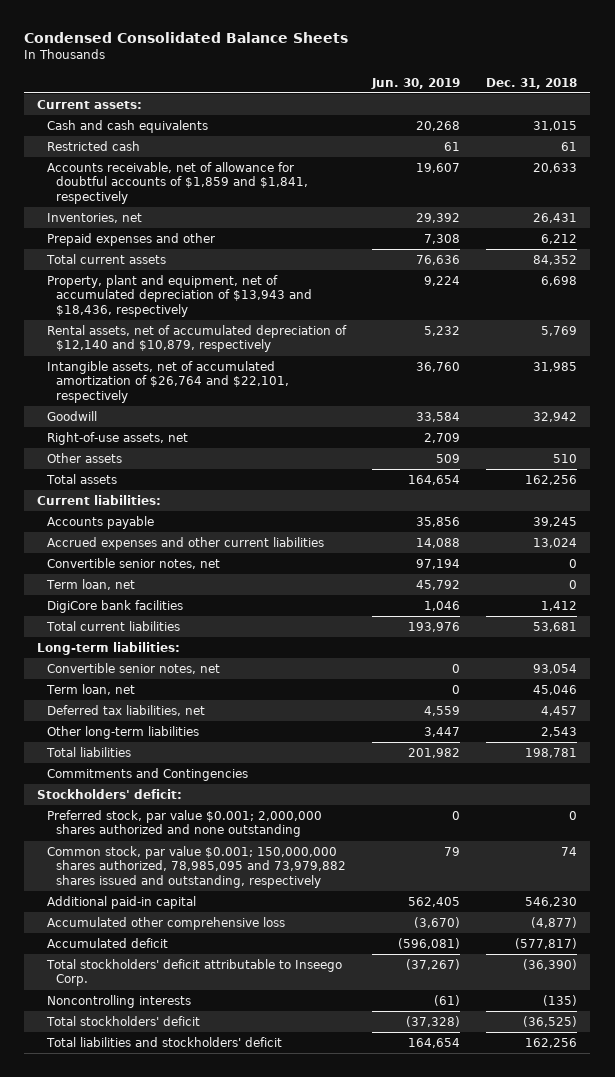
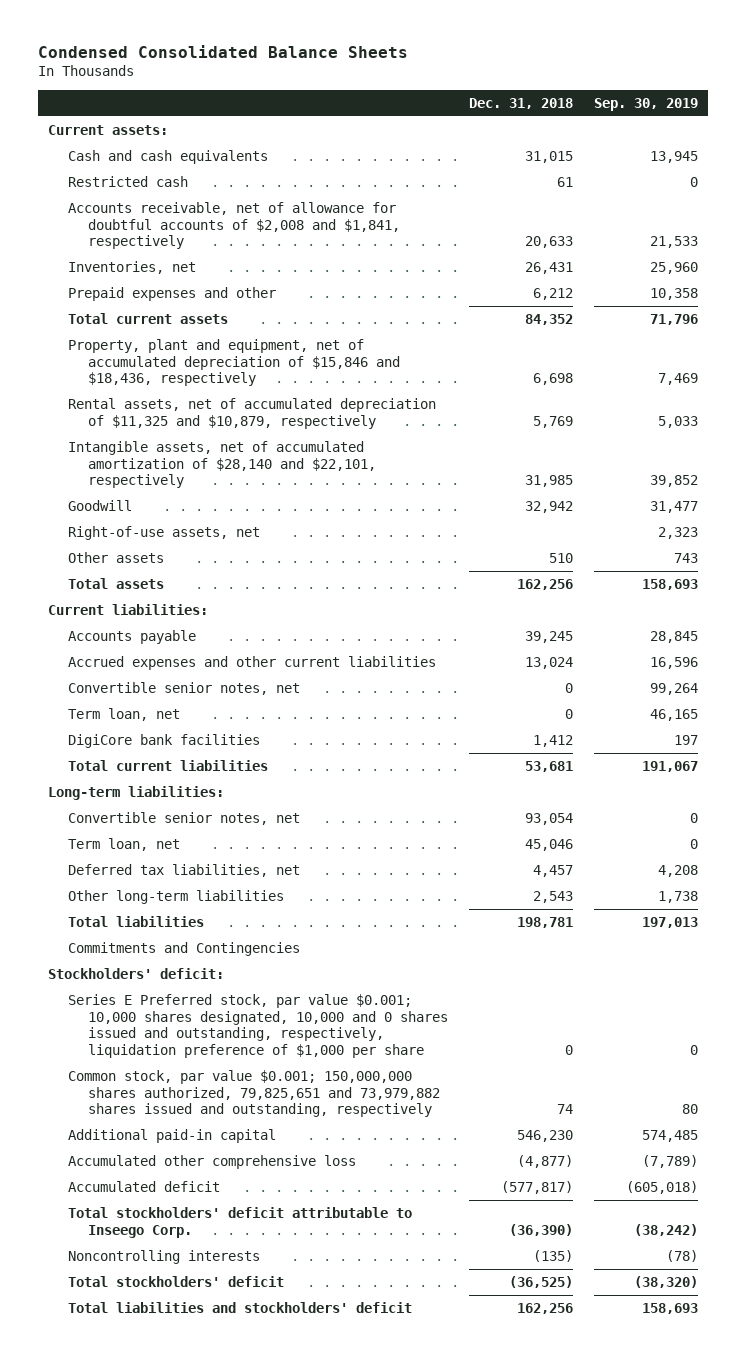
- | Jun. 30, 2019 | Dec. 31, 2018
+ | Dec. 31, 2018 | Sep. 30, 2019
- Accounts receivable, net of allowance for doubtful accounts of $1,859 and $1,841, respectively | 19,607 | 20,633
+ Accounts receivable, net of allowance for doubtful accounts of $2,008 and $1,841, respectively | 20,633 | 21,533
- Property, plant and equipment, net of accumulated depreciation of $13,943 and $18,436, respectively | 9,224 | 6,698
- Rental assets, net of accumulated depreciation of $12,140 and $10,879, respectively | 5,232 | 5,769
- Intangible assets, net of accumulated amortization of $26,764 and $22,101, respectively | 36,760 | 31,985
+ Property, plant and equipment, net of accumulated depreciation of $15,846 and $18,436, respectively | 6,698 | 7,469
+ Rental assets, net of accumulated depreciation of $11,325 and $10,879, respectively | 5,769 | 5,033
+ Intangible assets, net of accumulated amortization of $28,140 and $22,101, respectively | 31,985 | 39,852
- Preferred stock, par value $0.001; 2,000,000 shares authorized and none outstanding | 0 | 0
- Common stock, par value $0.001; 150,000,000 shares authorized, 78,985,095 and 73,979,882 shares issued and outstanding, respectively | 79 | 74
+ Series E Preferred stock, par value $0.001; 10,000 shares designated, 10,000 and 0 shares issued and outstanding, respectively, liquidation preference of $1,000 per share | 0 | 0
+ Common stock, par value $0.001; 150,000,000 shares authorized, 79,825,651 and 73,979,882 shares issued and outstanding, respectively | 74 | 80

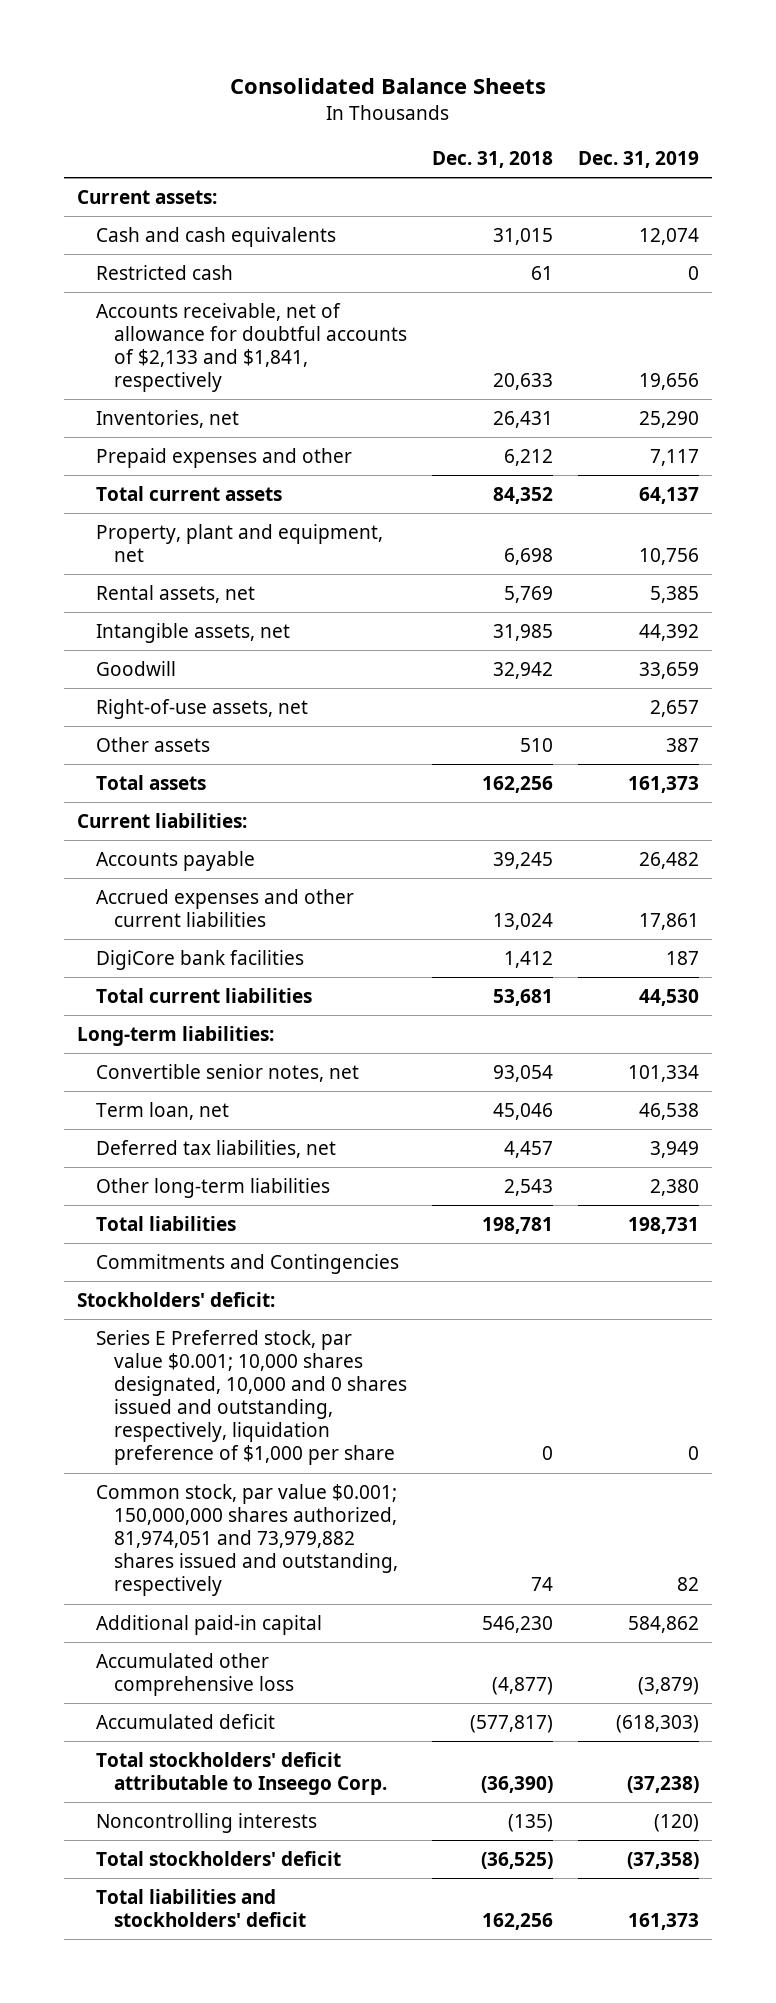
- Condensed Consolidated Balance Sheets
+ Consolidated Balance Sheets
- | Dec. 31, 2018 | Sep. 30, 2019
+ | Dec. 31, 2018 | Dec. 31, 2019
- Accounts receivable, net of allowance for doubtful accounts of $2,008 and $1,841, respectively | 20,633 | 21,533
+ Accounts receivable, net of allowance for doubtful accounts of $2,133 and $1,841, respectively | 20,633 | 19,656
- Property, plant and equipment, net of accumulated depreciation of $15,846 and $18,436, respectively | 6,698 | 7,469
- Rental assets, net of accumulated depreciation of $11,325 and $10,879, respectively | 5,769 | 5,033
- Intangible assets, net of accumulated amortization of $28,140 and $22,101, respectively | 31,985 | 39,852
+ Property, plant and equipment, net | 6,698 | 10,756
+ Rental assets, net | 5,769 | 5,385
+ Intangible assets, net | 31,985 | 44,392
- Convertible senior notes, net | 0 | 99,264
- Term loan, net | 0 | 46,165
- Common stock, par value $0.001; 150,000,000 shares authorized, 79,825,651 and 73,979,882 shares issued and outstanding, respectively | 74 | 80
+ Common stock, par value $0.001; 150,000,000 shares authorized, 81,974,051 and 73,979,882 shares issued and outstanding, respectively | 74 | 82

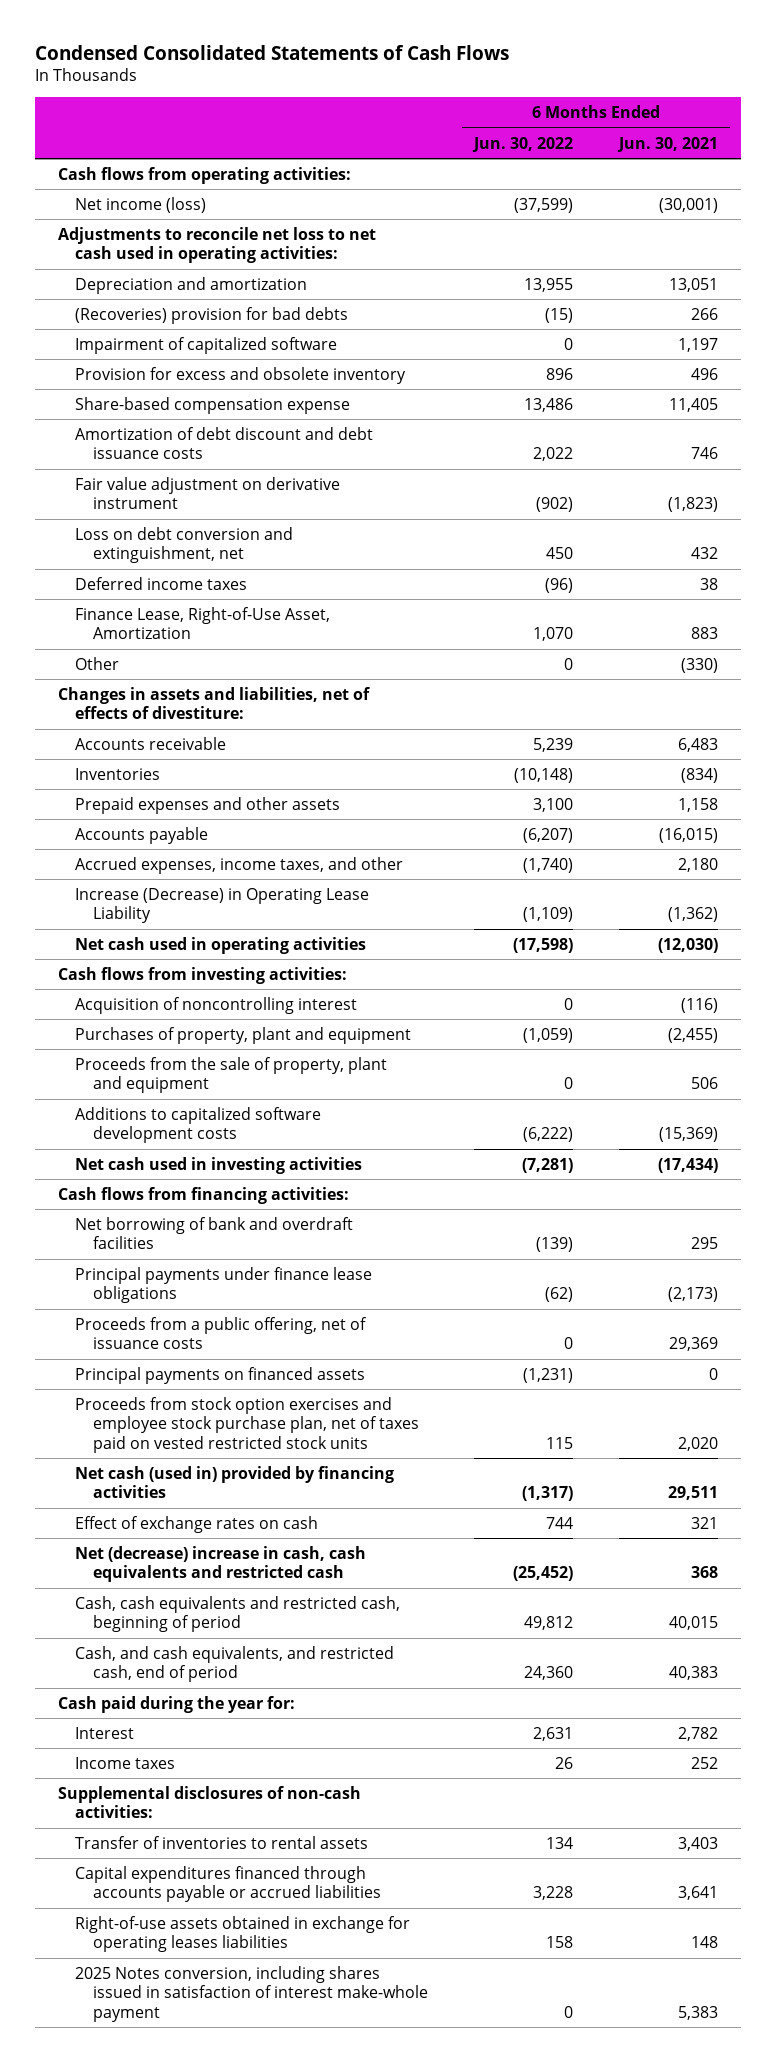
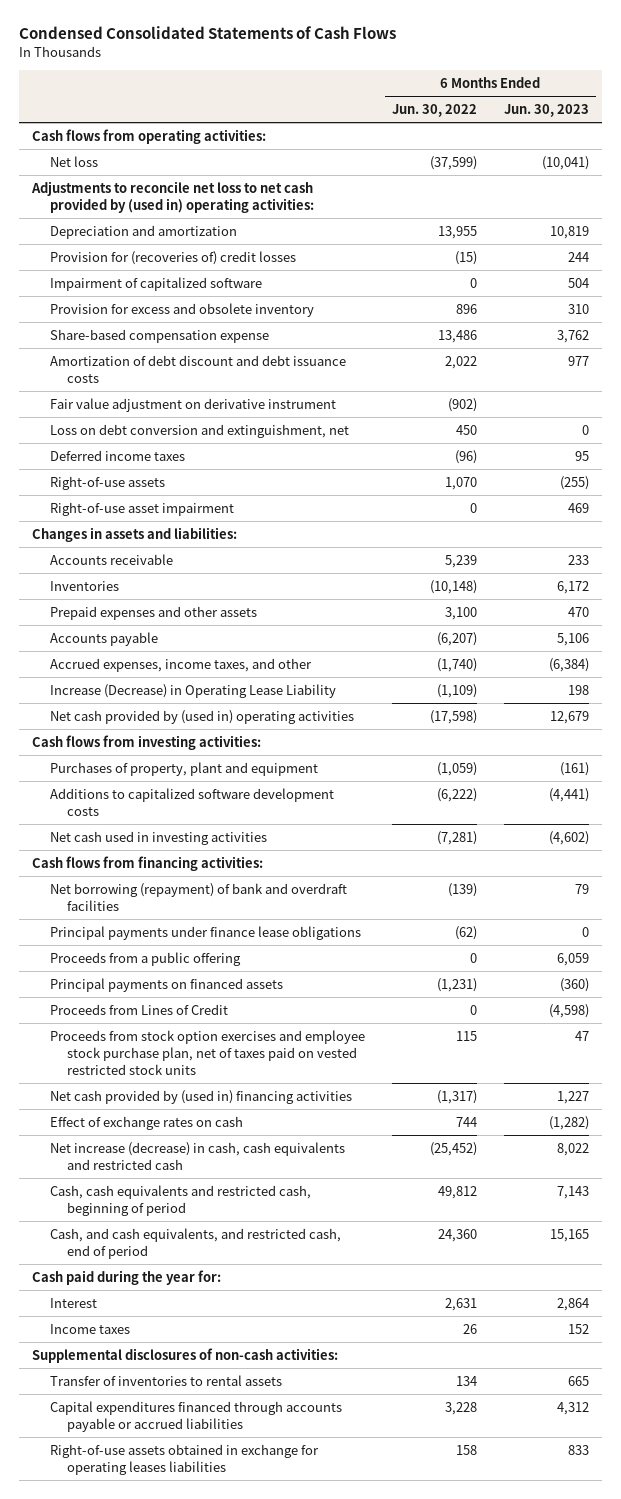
- | 6 Months Ended Jun. 30, 2022 | 6 Months Ended Jun. 30, 2021
+ | 6 Months Ended Jun. 30, 2022 | 6 Months Ended Jun. 30, 2023
- Net income (loss) | (37,599) | (30,001)
- Adjustments to reconcile net loss to net cash used in operating activities:
+ Net loss | (37,599) | (10,041)
+ Adjustments to reconcile net loss to net cash provided by (used in) operating activities:
- (Recoveries) provision for bad debts | (15) | 266
+ Provision for (recoveries of) credit losses | (15) | 244
- Finance Lease, Right-of-Use Asset, Amortization | 1,070 | 883
- Other | 0 | (330)
- Changes in assets and liabilities, net of effects of divestiture:
+ Right-of-use assets | 1,070 | (255)
+ Right-of-use asset impairment | 0 | 469
+ Changes in assets and liabilities:
- Net cash used in operating activities | (17,598) | (12,030)
+ Net cash provided by (used in) operating activities | (17,598) | 12,679
- Acquisition of noncontrolling interest | 0 | (116)
- Proceeds from the sale of property, plant and equipment | 0 | 506
- Net borrowing of bank and overdraft facilities | (139) | 295
+ Net borrowing (repayment) of bank and overdraft facilities | (139) | 79
- Proceeds from a public offering, net of issuance costs | 0 | 29,369
+ Proceeds from a public offering | 0 | 6,059
+ Proceeds from Lines of Credit | 0 | (4,598)
- Net cash (used in) provided by financing activities | (1,317) | 29,511
+ Net cash provided by (used in) financing activities | (1,317) | 1,227
- Net (decrease) increase in cash, cash equivalents and restricted cash | (25,452) | 368
+ Net increase (decrease) in cash, cash equivalents and restricted cash | (25,452) | 8,022
- 2025 Notes conversion, including shares issued in satisfaction of interest make-whole payment | 0 | 5,383

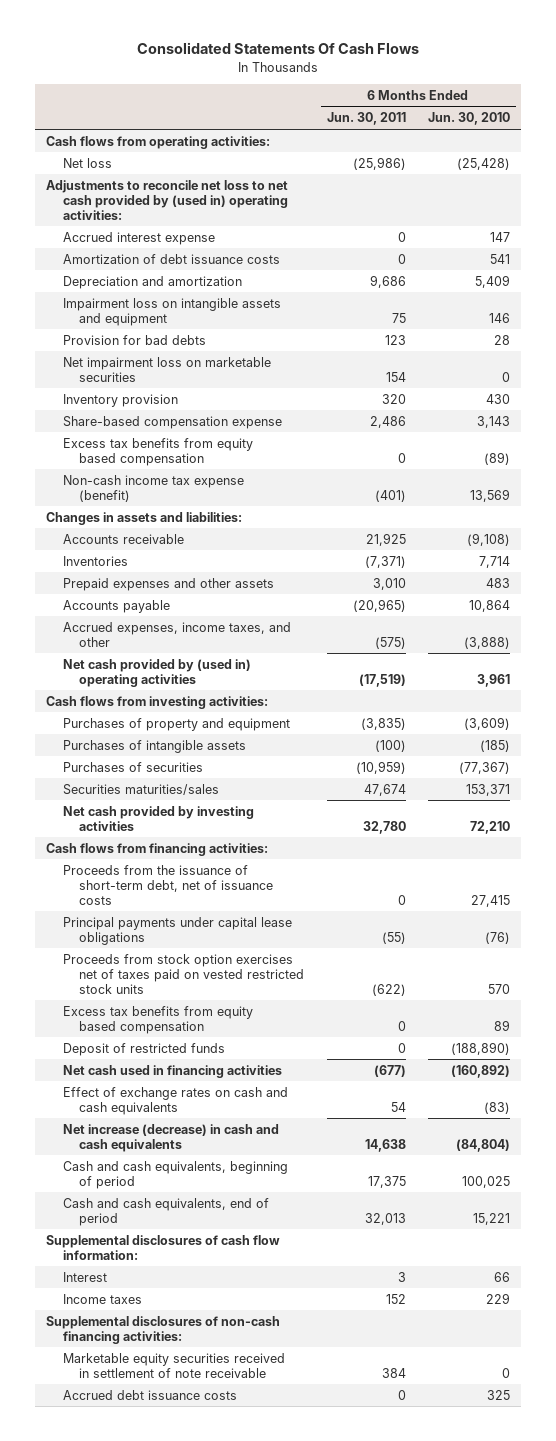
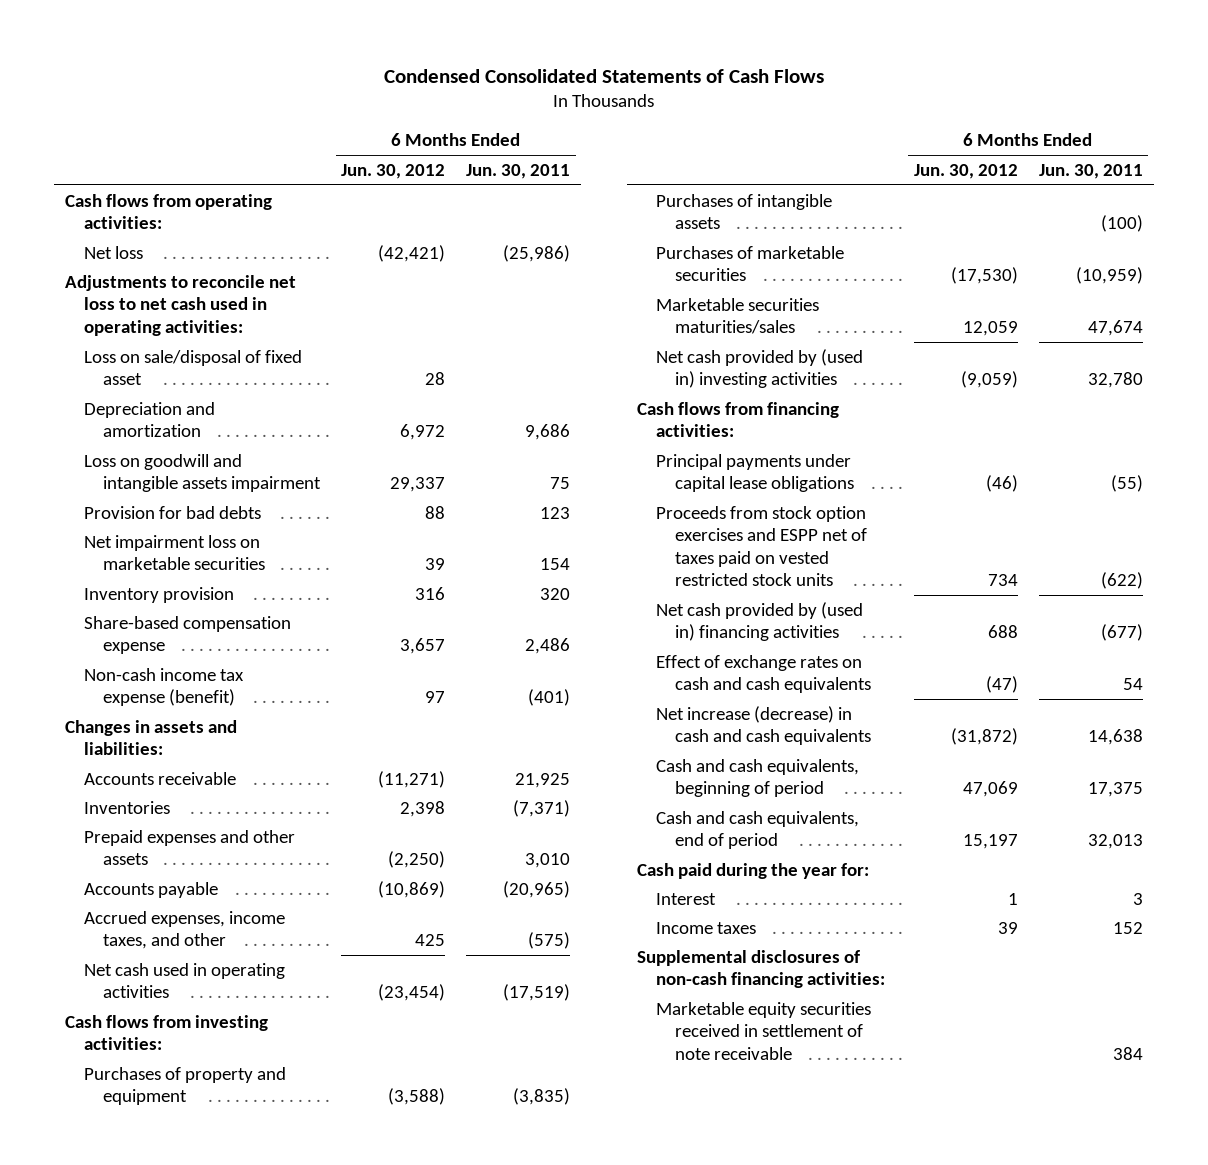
- Consolidated Statements Of Cash Flows
+ Condensed Consolidated Statements of Cash Flows
- | 6 Months Ended Jun. 30, 2011 | 6 Months Ended Jun. 30, 2010
+ | 6 Months Ended Jun. 30, 2012 | 6 Months Ended Jun. 30, 2011
- Adjustments to reconcile net loss to net cash provided by (used in) operating activities:
- Accrued interest expense | 0 | 147
- Amortization of debt issuance costs | 0 | 541
+ Adjustments to reconcile net loss to net cash used in operating activities:
+ Loss on sale/disposal of fixed asset | 28 |
- Impairment loss on intangible assets and equipment | 75 | 146
+ Loss on goodwill and intangible assets impairment | 29,337 | 75
- Excess tax benefits from equity based compensation | 0 | (89)
- Net cash provided by (used in) operating activities | (17,519) | 3,961
+ Net cash used in operating activities | (23,454) | (17,519)
- Purchases of securities | (10,959) | (77,367)
- Securities maturities/sales | 47,674 | 153,371
- Net cash provided by investing activities | 32,780 | 72,210
+ Purchases of marketable securities | (17,530) | (10,959)
+ Marketable securities maturities/sales | 12,059 | 47,674
+ Net cash provided by (used in) investing activities | (9,059) | 32,780
- Proceeds from the issuance of short-term debt, net of issuance costs | 0 | 27,415
- Proceeds from stock option exercises net of taxes paid on vested restricted stock units | (622) | 570
- Excess tax benefits from equity based compensation | 0 | 89
- Deposit of restricted funds | 0 | (188,890)
- Net cash used in financing activities | (677) | (160,892)
+ Proceeds from stock option exercises and ESPP net of taxes paid on vested restricted stock units | 734 | (622)
+ Net cash provided by (used in) financing activities | 688 | (677)
- Supplemental disclosures of cash flow information:
+ Cash paid during the year for:
- Accrued debt issuance costs | 0 | 325

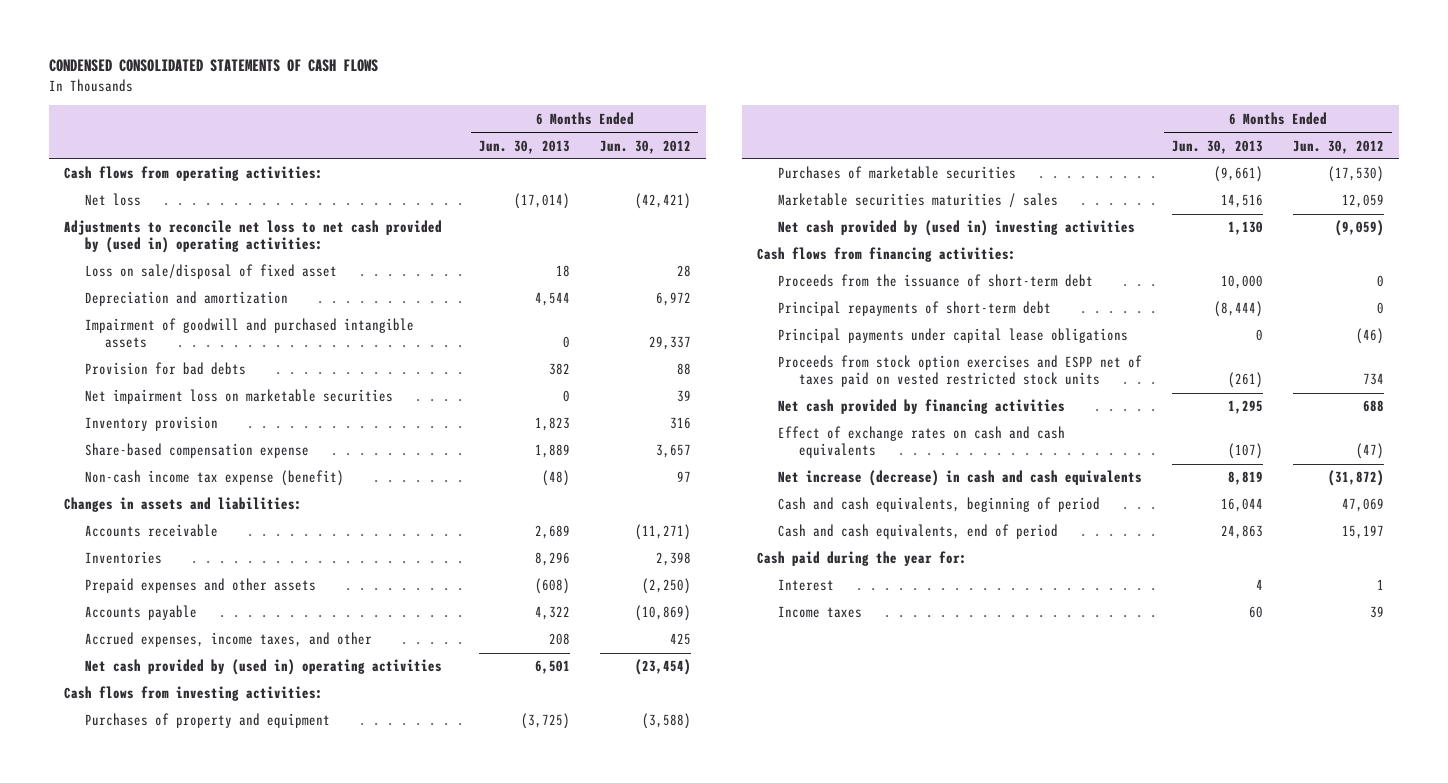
- Condensed Consolidated Statements of Cash Flows
+ CONDENSED CONSOLIDATED STATEMENTS OF CASH FLOWS
- | 6 Months Ended Jun. 30, 2012 | 6 Months Ended Jun. 30, 2011
+ | 6 Months Ended Jun. 30, 2013 | 6 Months Ended Jun. 30, 2012
- Adjustments to reconcile net loss to net cash used in operating activities:
+ Adjustments to reconcile net loss to net cash provided by (used in) operating activities:
- Loss on goodwill and intangible assets impairment | 29,337 | 75
+ Impairment of goodwill and purchased intangible assets | 0 | 29,337
- Net cash used in operating activities | (23,454) | (17,519)
+ Net cash provided by (used in) operating activities | 6,501 | (23,454)
- Purchases of intangible assets | | (100)
- Marketable securities maturities/sales | 12,059 | 47,674
+ Marketable securities maturities / sales | 14,516 | 12,059
+ Proceeds from the issuance of short-term debt | 10,000 | 0
+ Principal repayments of short-term debt | (8,444) | 0
- Net cash provided by (used in) financing activities | 688 | (677)
+ Net cash provided by financing activities | 1,295 | 688
- Supplemental disclosures of non-cash financing activities:
- Marketable equity securities received in settlement of note receivable | | 384

